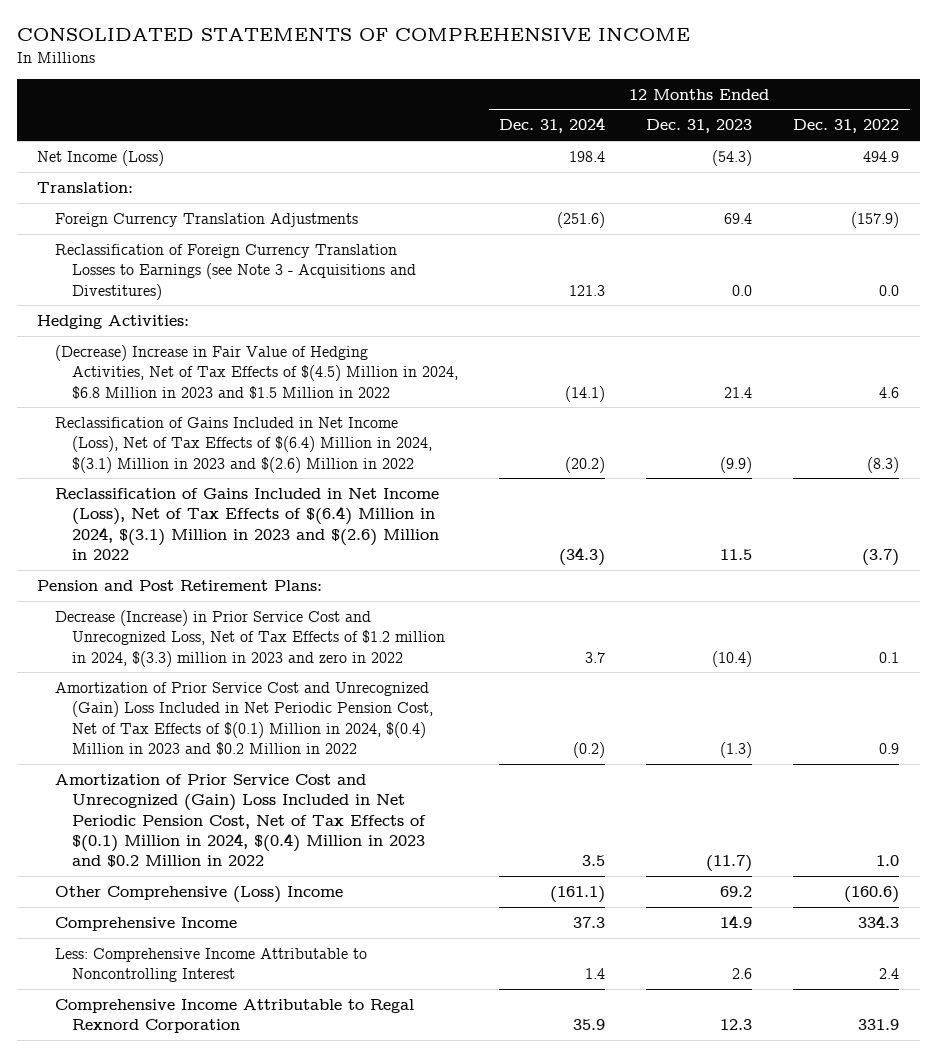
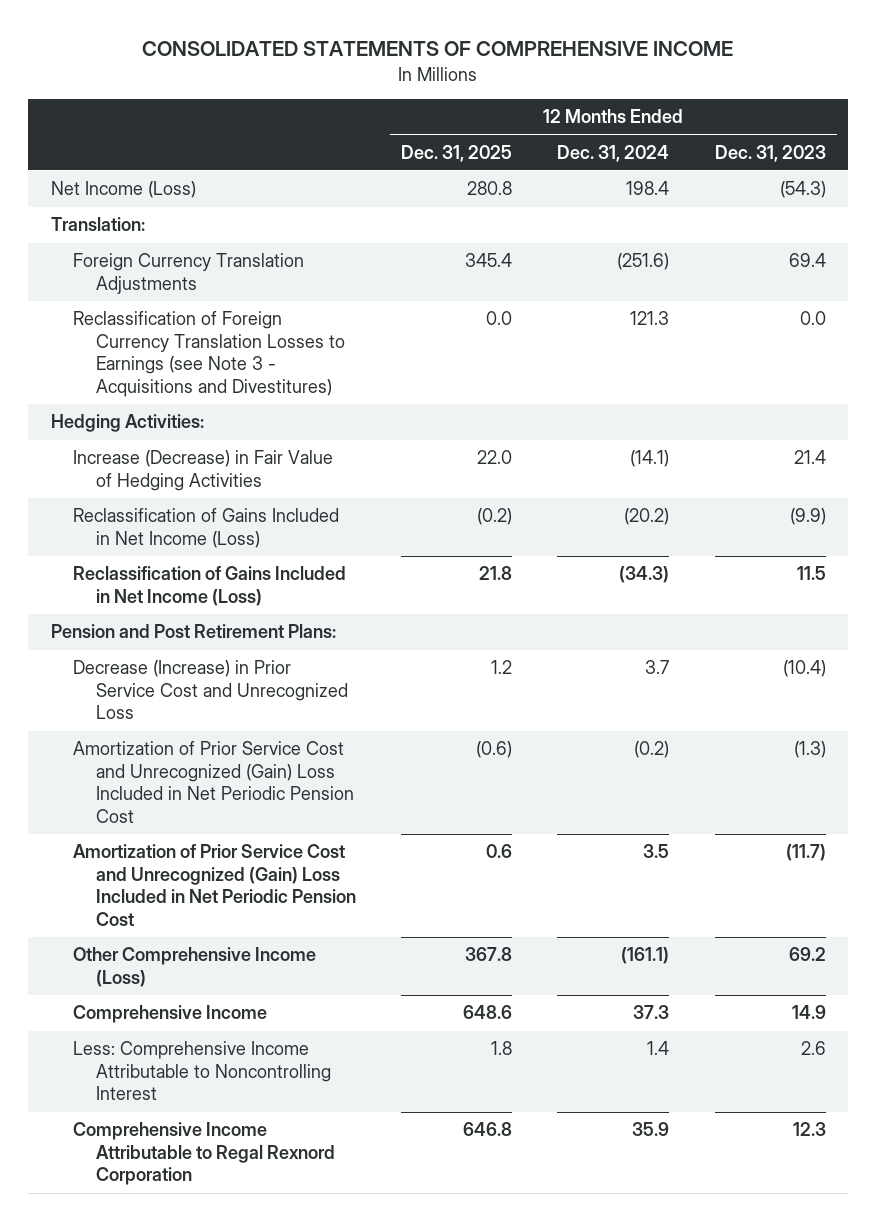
- | 12 Months Ended Dec. 31, 2024 | 12 Months Ended Dec. 31, 2023 | 12 Months Ended Dec. 31, 2022
+ | 12 Months Ended Dec. 31, 2025 | 12 Months Ended Dec. 31, 2024 | 12 Months Ended Dec. 31, 2023
- (Decrease) Increase in Fair Value of Hedging Activities, Net of Tax Effects of $(4.5) Million in 2024, $6.8 Million in 2023 and $1.5 Million in 2022 | (14.1) | 21.4 | 4.6
- Reclassification of Gains Included in Net Income (Loss), Net of Tax Effects of $(6.4) Million in 2024, $(3.1) Million in 2023 and $(2.6) Million in 2022 | (20.2) | (9.9) | (8.3)
- Reclassification of Gains Included in Net Income (Loss), Net of Tax Effects of $(6.4) Million in 2024, $(3.1) Million in 2023 and $(2.6) Million in 2022 | (34.3) | 11.5 | (3.7)
+ Increase (Decrease) in Fair Value of Hedging Activities | 22.0 | (14.1) | 21.4
+ Reclassification of Gains Included in Net Income (Loss) | (0.2) | (20.2) | (9.9)
+ Reclassification of Gains Included in Net Income (Loss) | 21.8 | (34.3) | 11.5
- Decrease (Increase) in Prior Service Cost and Unrecognized Loss, Net of Tax Effects of $1.2 million in 2024, $(3.3) million in 2023 and zero in 2022 | 3.7 | (10.4) | 0.1
- Amortization of Prior Service Cost and Unrecognized (Gain) Loss Included in Net Periodic Pension Cost, Net of Tax Effects of $(0.1) Million in 2024, $(0.4) Million in 2023 and $0.2 Million in 2022 | (0.2) | (1.3) | 0.9
- Amortization of Prior Service Cost and Unrecognized (Gain) Loss Included in Net Periodic Pension Cost, Net of Tax Effects of $(0.1) Million in 2024, $(0.4) Million in 2023 and $0.2 Million in 2022 | 3.5 | (11.7) | 1.0
- Other Comprehensive (Loss) Income | (161.1) | 69.2 | (160.6)
+ Decrease (Increase) in Prior Service Cost and Unrecognized Loss | 1.2 | 3.7 | (10.4)
+ Amortization of Prior Service Cost and Unrecognized (Gain) Loss Included in Net Periodic Pension Cost | (0.6) | (0.2) | (1.3)
+ Amortization of Prior Service Cost and Unrecognized (Gain) Loss Included in Net Periodic Pension Cost | 0.6 | 3.5 | (11.7)
+ Other Comprehensive Income (Loss) | 367.8 | (161.1) | 69.2

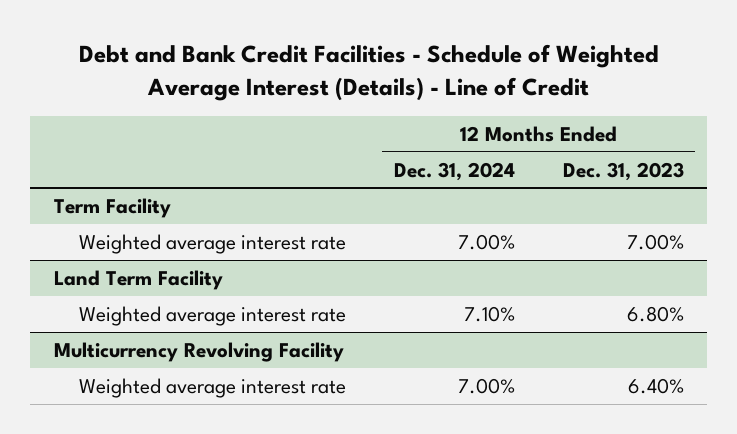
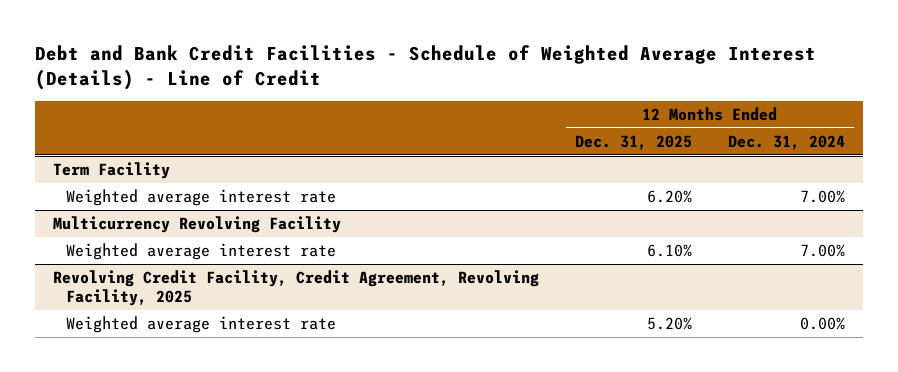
- | 12 Months Ended Dec. 31, 2024 | 12 Months Ended Dec. 31, 2023
+ | 12 Months Ended Dec. 31, 2025 | 12 Months Ended Dec. 31, 2024
- Land Term Facility
- Weighted average interest rate | 7.10% | 6.80%
+ Revolving Credit Facility, Credit Agreement, Revolving Facility, 2025
+ Weighted average interest rate | 5.20% | 0.00%

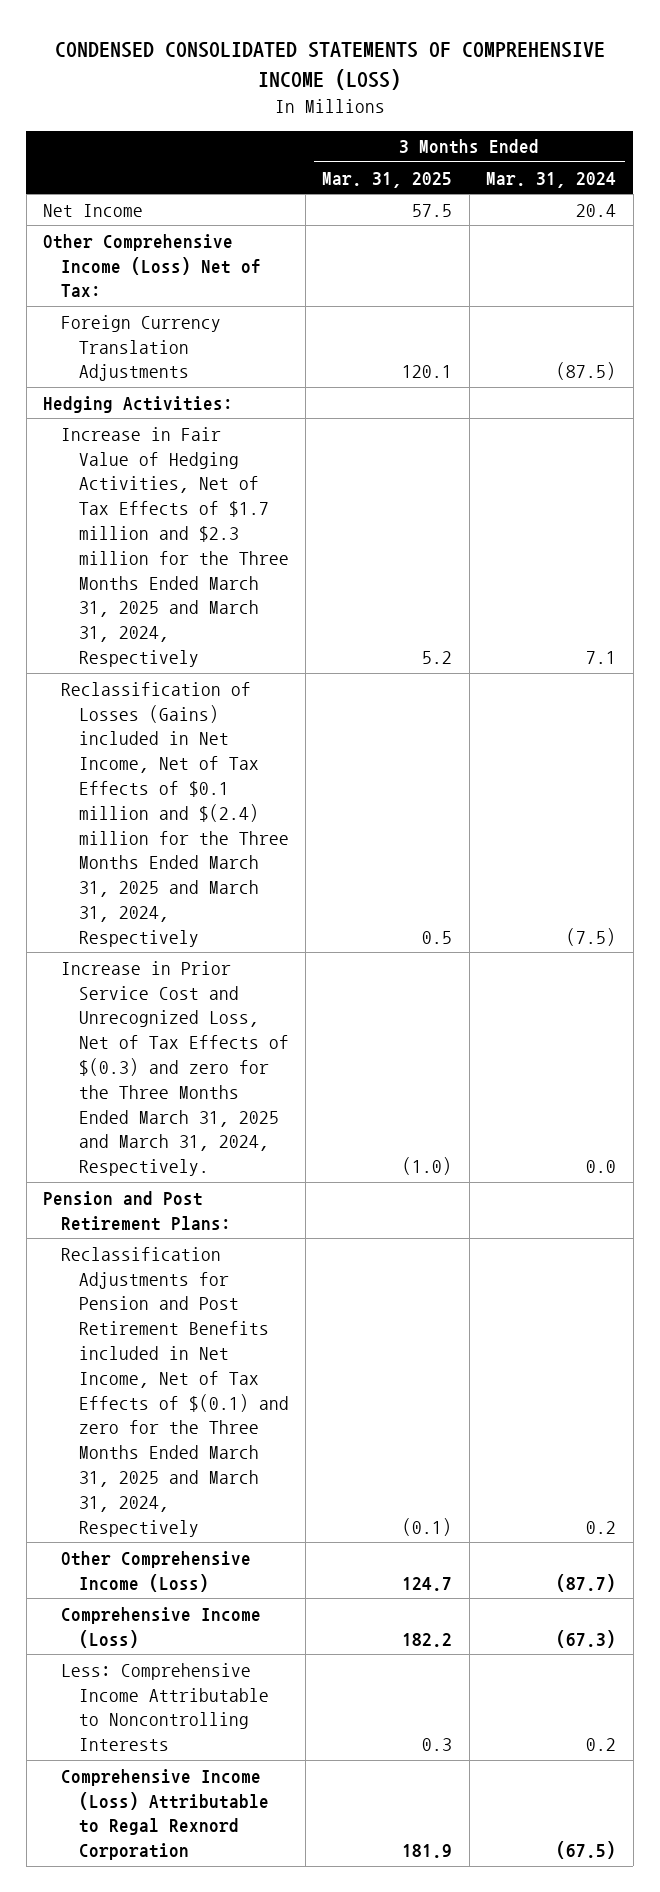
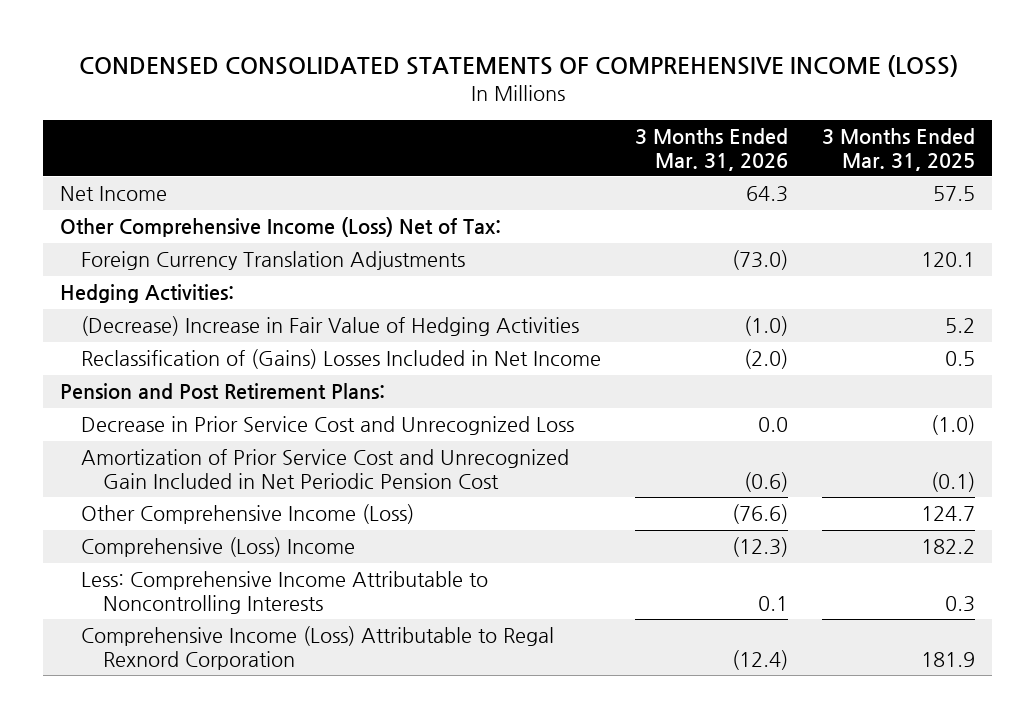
- | 3 Months Ended Mar. 31, 2025 | 3 Months Ended Mar. 31, 2024
+ | 3 Months Ended Mar. 31, 2026 | 3 Months Ended Mar. 31, 2025
- Increase in Fair Value of Hedging Activities, Net of Tax Effects of $1.7 million and $2.3 million for the Three Months Ended March 31, 2025 and March 31, 2024, Respectively | 5.2 | 7.1
- Reclassification of Losses (Gains) included in Net Income, Net of Tax Effects of $0.1 million and $(2.4) million for the Three Months Ended March 31, 2025 and March 31, 2024, Respectively | 0.5 | (7.5)
- Increase in Prior Service Cost and Unrecognized Loss, Net of Tax Effects of $(0.3) and zero for the Three Months Ended March 31, 2025 and March 31, 2024, Respectively. | (1.0) | 0.0
+ (Decrease) Increase in Fair Value of Hedging Activities | (1.0) | 5.2
+ Reclassification of (Gains) Losses Included in Net Income | (2.0) | 0.5
- Reclassification Adjustments for Pension and Post Retirement Benefits included in Net Income, Net of Tax Effects of $(0.1) and zero for the Three Months Ended March 31, 2025 and March 31, 2024, Respectively | (0.1) | 0.2
+ Decrease in Prior Service Cost and Unrecognized Loss | 0.0 | (1.0)
+ Amortization of Prior Service Cost and Unrecognized Gain Included in Net Periodic Pension Cost | (0.6) | (0.1)
- Comprehensive Income (Loss) | 182.2 | (67.3)
+ Comprehensive (Loss) Income | (12.3) | 182.2

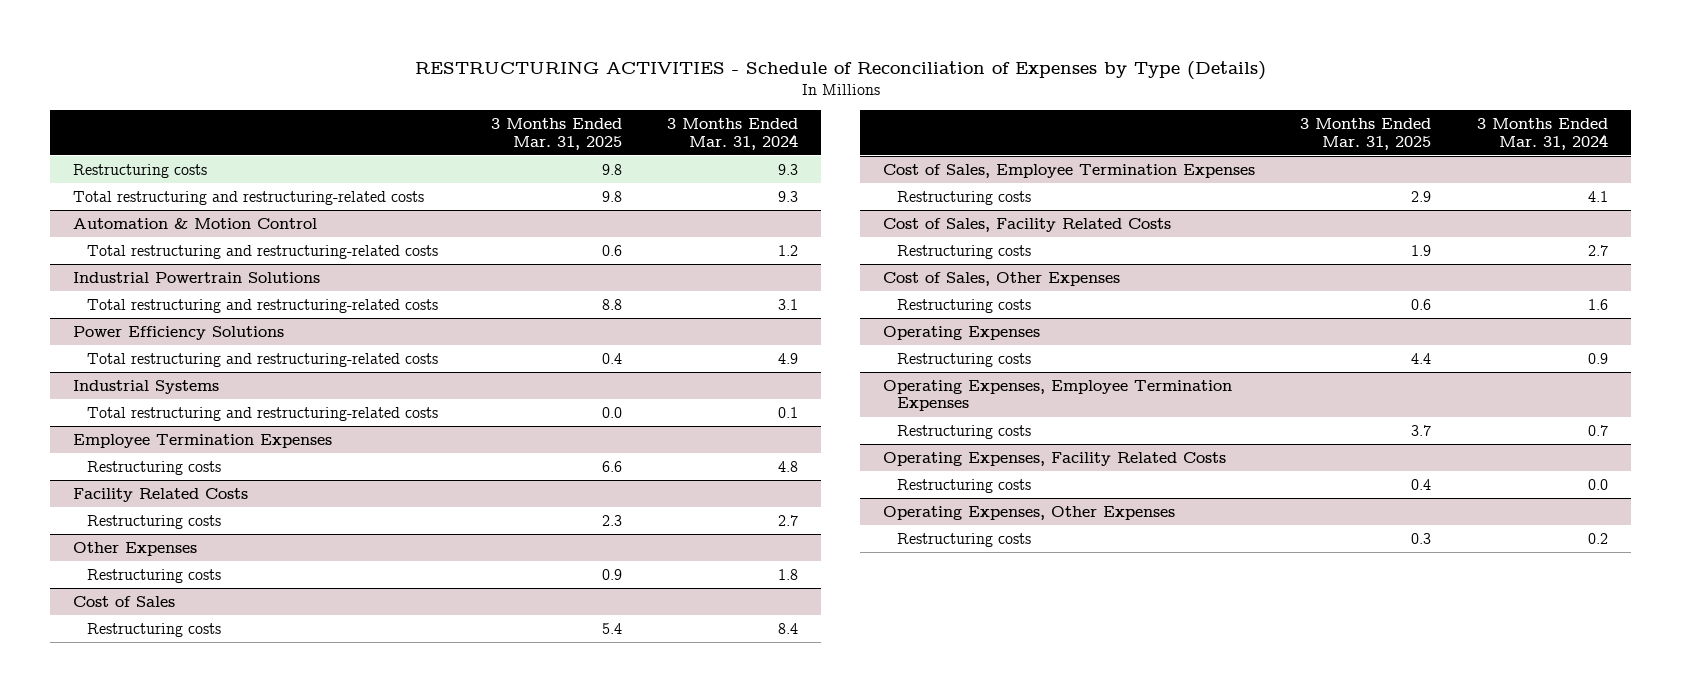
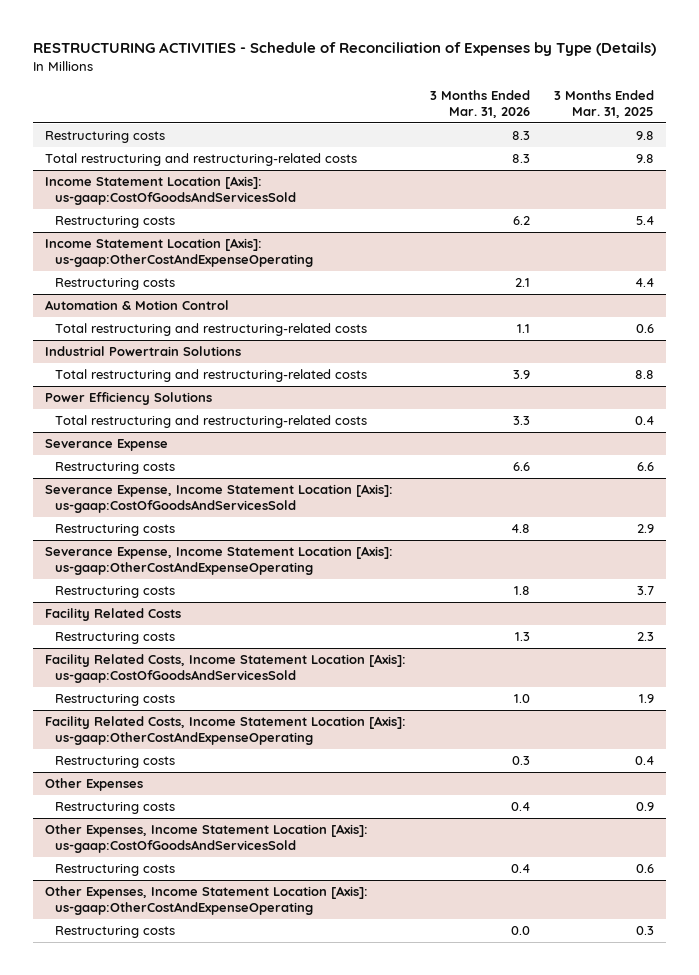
- | 3 Months Ended Mar. 31, 2025 | 3 Months Ended Mar. 31, 2024
+ | 3 Months Ended Mar. 31, 2026 | 3 Months Ended Mar. 31, 2025
+ Income Statement Location [Axis]: us-gaap:CostOfGoodsAndServicesSold
+ Restructuring costs | 6.2 | 5.4
+ Income Statement Location [Axis]: us-gaap:OtherCostAndExpenseOperating
+ Restructuring costs | 2.1 | 4.4
- Industrial Systems
- Total restructuring and restructuring-related costs | 0.0 | 0.1
- Employee Termination Expenses
+ Severance Expense
+ Severance Expense, Income Statement Location [Axis]: us-gaap:CostOfGoodsAndServicesSold
+ Restructuring costs | 4.8 | 2.9
+ Severance Expense, Income Statement Location [Axis]: us-gaap:OtherCostAndExpenseOperating
+ Restructuring costs | 1.8 | 3.7
+ Facility Related Costs, Income Statement Location [Axis]: us-gaap:CostOfGoodsAndServicesSold
+ Restructuring costs | 1.0 | 1.9
+ Facility Related Costs, Income Statement Location [Axis]: us-gaap:OtherCostAndExpenseOperating
+ Restructuring costs | 0.3 | 0.4
- Cost of Sales
- Restructuring costs | 5.4 | 8.4
- Cost of Sales, Employee Termination Expenses
- Restructuring costs | 2.9 | 4.1
- Cost of Sales, Facility Related Costs
- Restructuring costs | 1.9 | 2.7
- Cost of Sales, Other Expenses
+ Other Expenses, Income Statement Location [Axis]: us-gaap:CostOfGoodsAndServicesSold
- Operating Expenses
- Restructuring costs | 4.4 | 0.9
- Operating Expenses, Employee Termination Expenses
- Restructuring costs | 3.7 | 0.7
- Operating Expenses, Facility Related Costs
- Restructuring costs | 0.4 | 0.0
- Operating Expenses, Other Expenses
+ Other Expenses, Income Statement Location [Axis]: us-gaap:OtherCostAndExpenseOperating

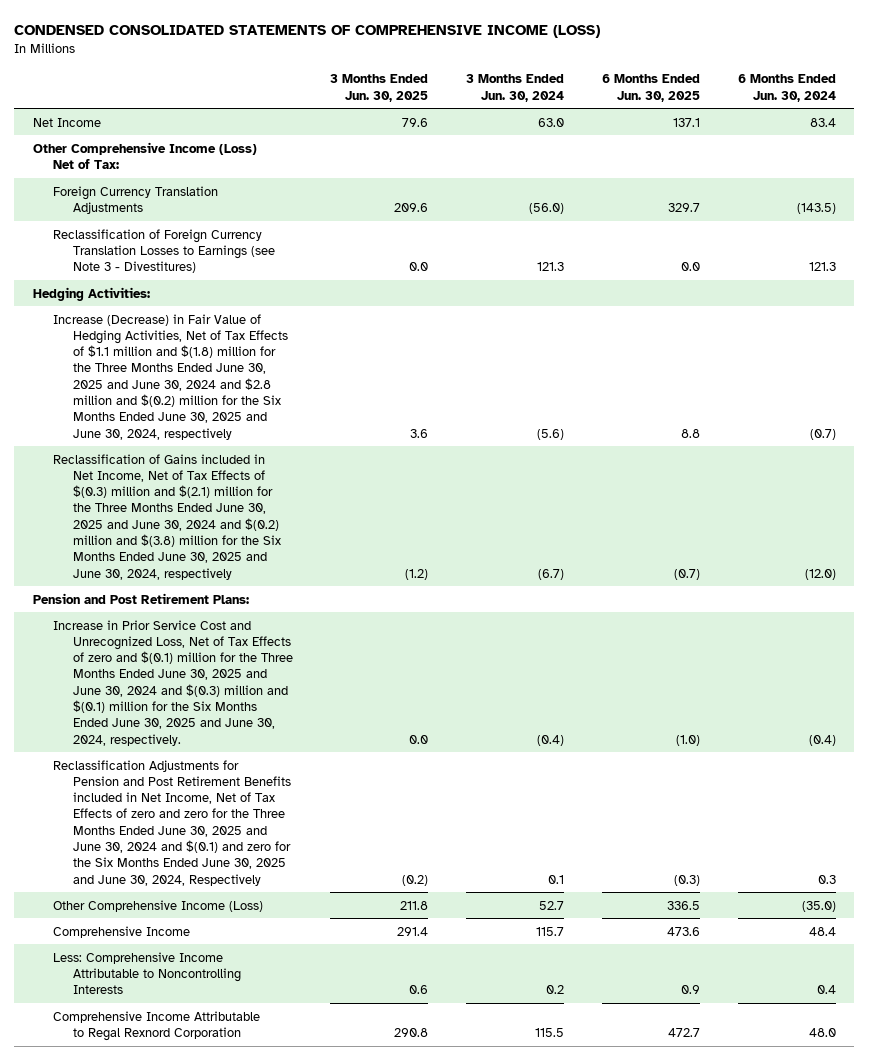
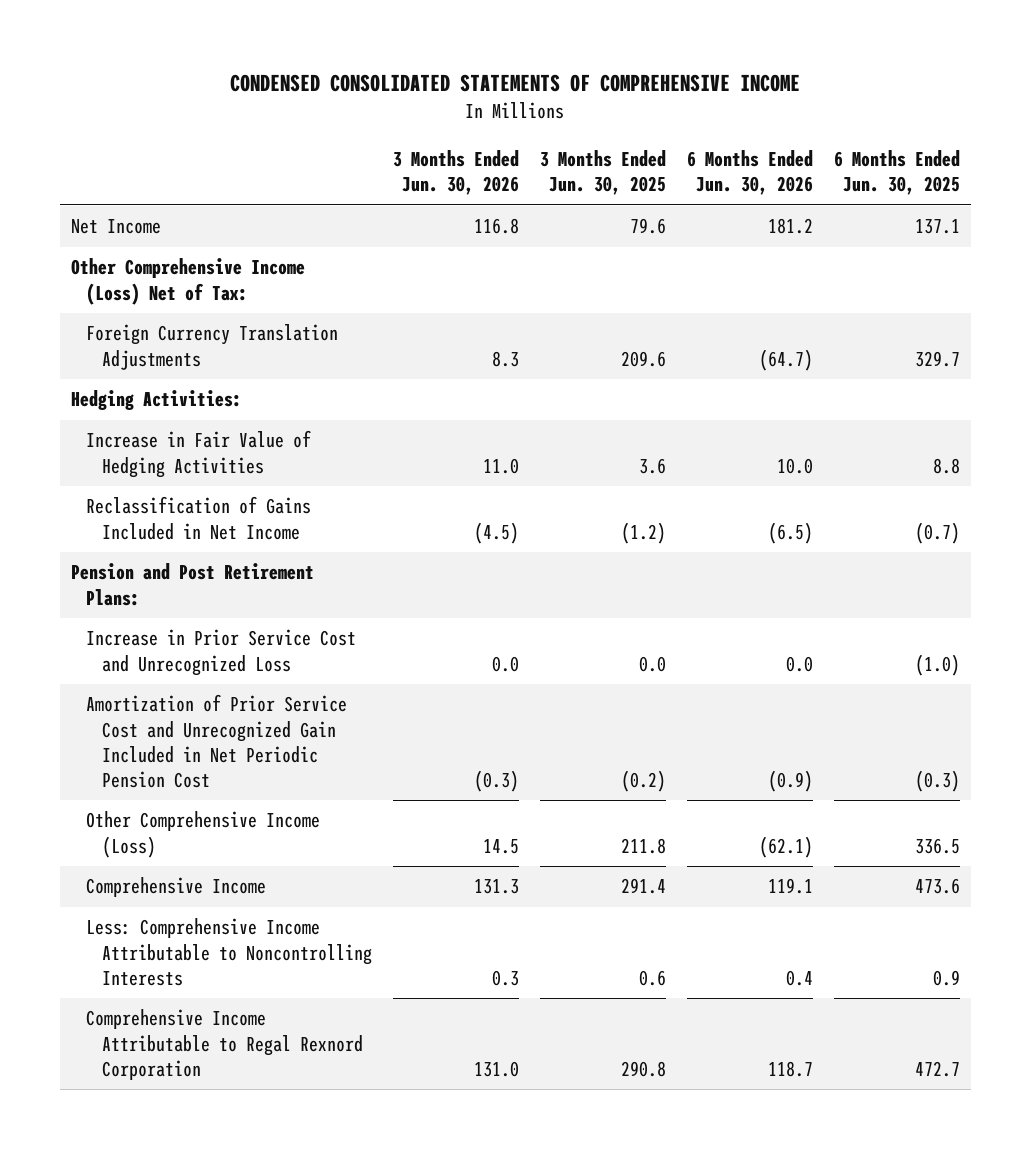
- CONDENSED CONSOLIDATED STATEMENTS OF COMPREHENSIVE INCOME (LOSS)
+ CONDENSED CONSOLIDATED STATEMENTS OF COMPREHENSIVE INCOME
- | 3 Months Ended Jun. 30, 2025 | 3 Months Ended Jun. 30, 2024 | 6 Months Ended Jun. 30, 2025 | 6 Months Ended Jun. 30, 2024
+ | 3 Months Ended Jun. 30, 2026 | 3 Months Ended Jun. 30, 2025 | 6 Months Ended Jun. 30, 2026 | 6 Months Ended Jun. 30, 2025
- Reclassification of Foreign Currency Translation Losses to Earnings (see Note 3 - Divestitures) | 0.0 | 121.3 | 0.0 | 121.3
- Increase (Decrease) in Fair Value of Hedging Activities, Net of Tax Effects of $1.1 million and $(1.8) million for the Three Months Ended June 30, 2025 and June 30, 2024 and $2.8 million and $(0.2) million for the Six Months Ended June 30, 2025 and June 30, 2024, respectively | 3.6 | (5.6) | 8.8 | (0.7)
- Reclassification of Gains included in Net Income, Net of Tax Effects of $(0.3) million and $(2.1) million for the Three Months Ended June 30, 2025 and June 30, 2024 and $(0.2) million and $(3.8) million for the Six Months Ended June 30, 2025 and June 30, 2024, respectively | (1.2) | (6.7) | (0.7) | (12.0)
+ Increase in Fair Value of Hedging Activities | 11.0 | 3.6 | 10.0 | 8.8
+ Reclassification of Gains Included in Net Income | (4.5) | (1.2) | (6.5) | (0.7)
- Increase in Prior Service Cost and Unrecognized Loss, Net of Tax Effects of zero and $(0.1) million for the Three Months Ended June 30, 2025 and June 30, 2024 and $(0.3) million and $(0.1) million for the Six Months Ended June 30, 2025 and June 30, 2024, respectively. | 0.0 | (0.4) | (1.0) | (0.4)
- Reclassification Adjustments for Pension and Post Retirement Benefits included in Net Income, Net of Tax Effects of zero and zero for the Three Months Ended June 30, 2025 and June 30, 2024 and $(0.1) and zero for the Six Months Ended June 30, 2025 and June 30, 2024, Respectively | (0.2) | 0.1 | (0.3) | 0.3
+ Increase in Prior Service Cost and Unrecognized Loss | 0.0 | 0.0 | 0.0 | (1.0)
+ Amortization of Prior Service Cost and Unrecognized Gain Included in Net Periodic Pension Cost | (0.3) | (0.2) | (0.9) | (0.3)

